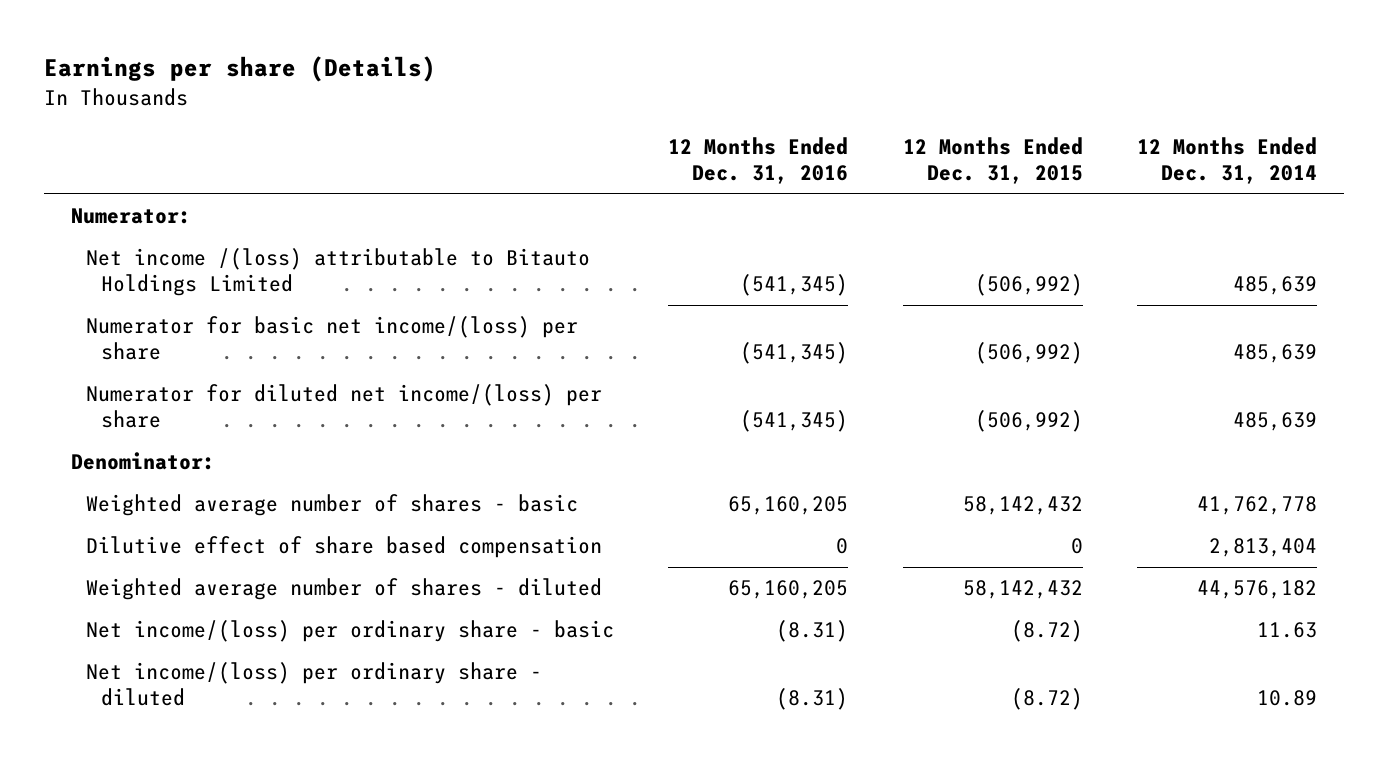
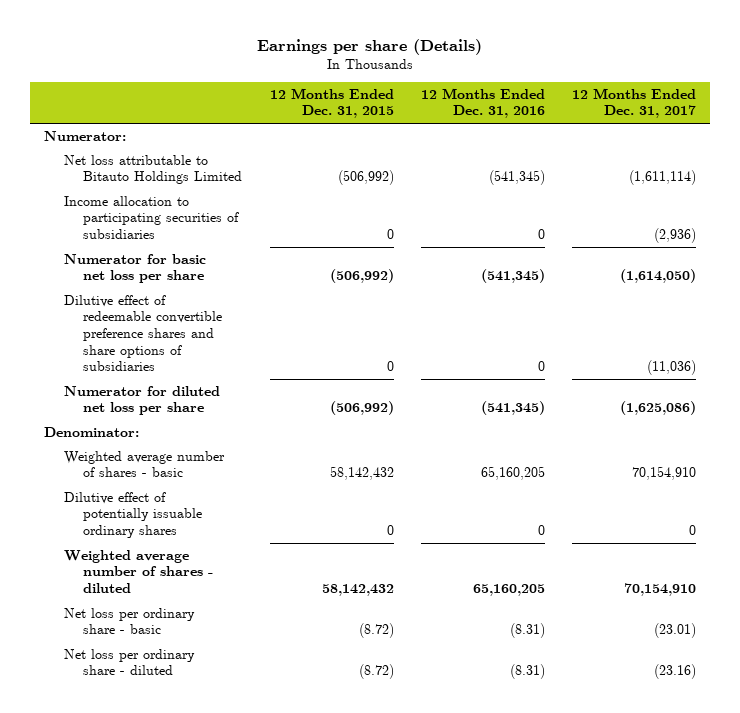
- | 12 Months Ended Dec. 31, 2016 | 12 Months Ended Dec. 31, 2015 | 12 Months Ended Dec. 31, 2014
+ | 12 Months Ended Dec. 31, 2015 | 12 Months Ended Dec. 31, 2016 | 12 Months Ended Dec. 31, 2017
- Net income /(loss) attributable to Bitauto Holdings Limited | (541,345) | (506,992) | 485,639
- Numerator for basic net income/(loss) per share | (541,345) | (506,992) | 485,639
- Numerator for diluted net income/(loss) per share | (541,345) | (506,992) | 485,639
+ Net loss attributable to Bitauto Holdings Limited | (506,992) | (541,345) | (1,611,114)
+ Income allocation to participating securities of subsidiaries | 0 | 0 | (2,936)
+ Numerator for basic net loss per share | (506,992) | (541,345) | (1,614,050)
+ Dilutive effect of redeemable convertible preference shares and share options of subsidiaries | 0 | 0 | (11,036)
+ Numerator for diluted net loss per share | (506,992) | (541,345) | (1,625,086)
- Dilutive effect of share based compensation | 0 | 0 | 2,813,404
+ Dilutive effect of potentially issuable ordinary shares | 0 | 0 | 0
- Net income/(loss) per ordinary share - basic | (8.31) | (8.72) | 11.63
- Net income/(loss) per ordinary share - diluted | (8.31) | (8.72) | 10.89
+ Net loss per ordinary share - basic | (8.72) | (8.31) | (23.01)
+ Net loss per ordinary share - diluted | (8.72) | (8.31) | (23.16)

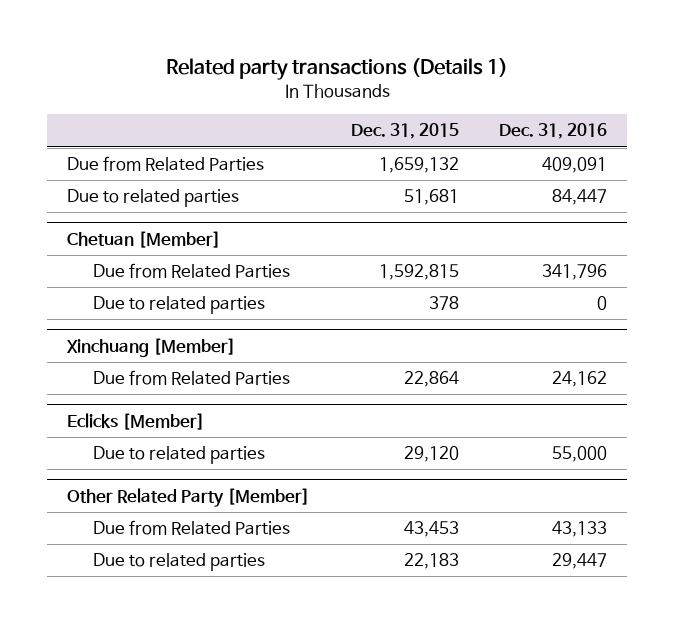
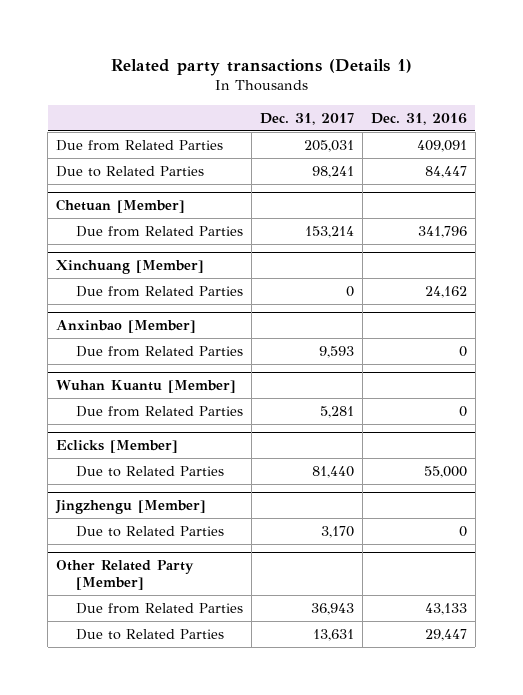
- | Dec. 31, 2015 | Dec. 31, 2016
+ | Dec. 31, 2017 | Dec. 31, 2016
- Due to related parties | 51,681 | 84,447
+ Due to Related Parties | 98,241 | 84,447
@ Chetuan [Member]
- Due to related parties | 378 | 0
+ Anxinbao [Member]
+ Due from Related Parties | 9,593 | 0
+ Wuhan Kuantu [Member]
+ Due from Related Parties | 5,281 | 0
@ Eclicks [Member]
- Due to related parties | 29,120 | 55,000
+ Due to Related Parties | 81,440 | 55,000
+ Jingzhengu [Member]
+ Due to Related Parties | 3,170 | 0
@ Other Related Party [Member]
- Due to related parties | 22,183 | 29,447
+ Due to Related Parties | 13,631 | 29,447

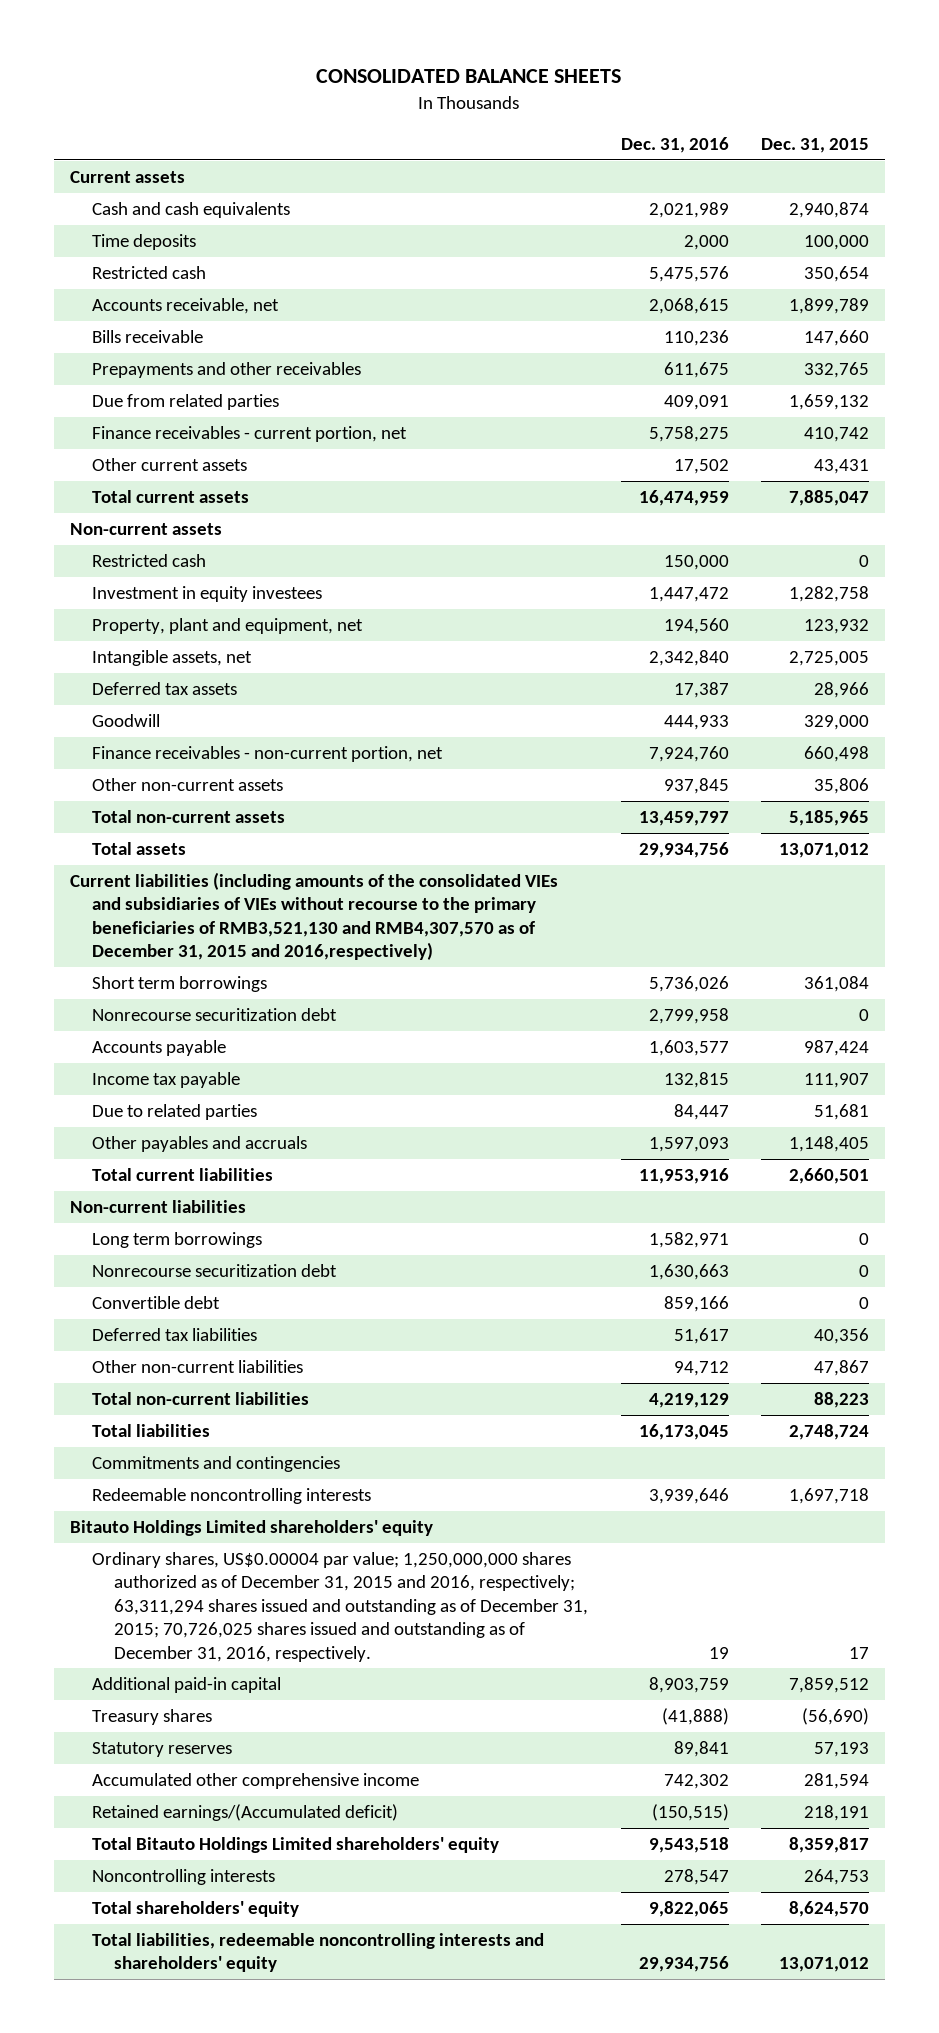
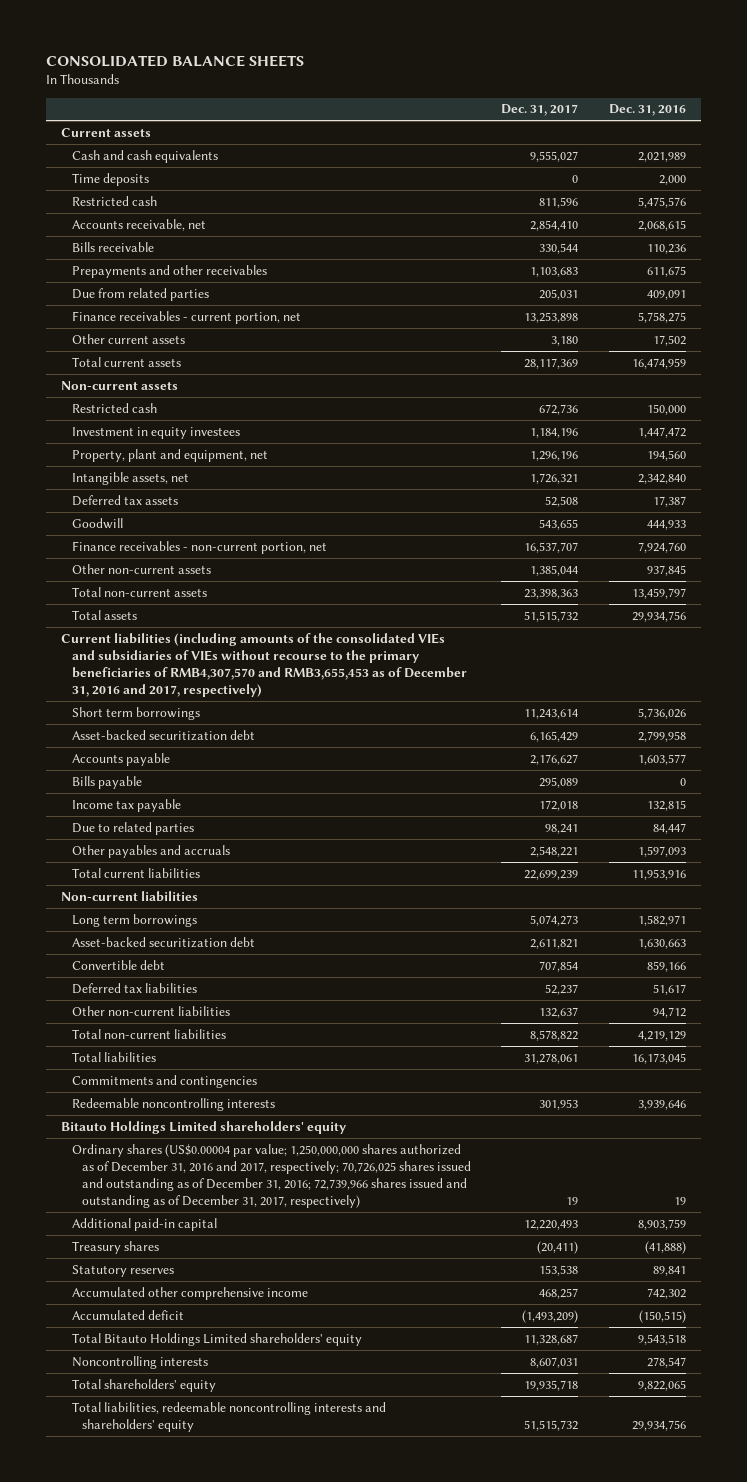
- | Dec. 31, 2016 | Dec. 31, 2015
+ | Dec. 31, 2017 | Dec. 31, 2016
- Current liabilities (including amounts of the consolidated VIEs and subsidiaries of VIEs without recourse to the primary beneficiaries of RMB3,521,130 and RMB4,307,570 as of December 31, 2015 and 2016,respectively)
+ Current liabilities (including amounts of the consolidated VIEs and subsidiaries of VIEs without recourse to the primary beneficiaries of RMB4,307,570 and RMB3,655,453 as of December 31, 2016 and 2017, respectively)
- Nonrecourse securitization debt | 2,799,958 | 0
+ Asset-backed securitization debt | 6,165,429 | 2,799,958
+ Bills payable | 295,089 | 0
- Nonrecourse securitization debt | 1,630,663 | 0
+ Asset-backed securitization debt | 2,611,821 | 1,630,663
- Ordinary shares, US$0.00004 par value; 1,250,000,000 shares authorized as of December 31, 2015 and 2016, respectively; 63,311,294 shares issued and outstanding as of December 31, 2015; 70,726,025 shares issued and outstanding as of December 31, 2016, respectively. | 19 | 17
+ Ordinary shares (US$0.00004 par value; 1,250,000,000 shares authorized as of December 31, 2016 and 2017, respectively; 70,726,025 shares issued and outstanding as of December 31, 2016; 72,739,966 shares issued and outstanding as of December 31, 2017, respectively) | 19 | 19
- Retained earnings/(Accumulated deficit) | (150,515) | 218,191
+ Accumulated deficit | (1,493,209) | (150,515)

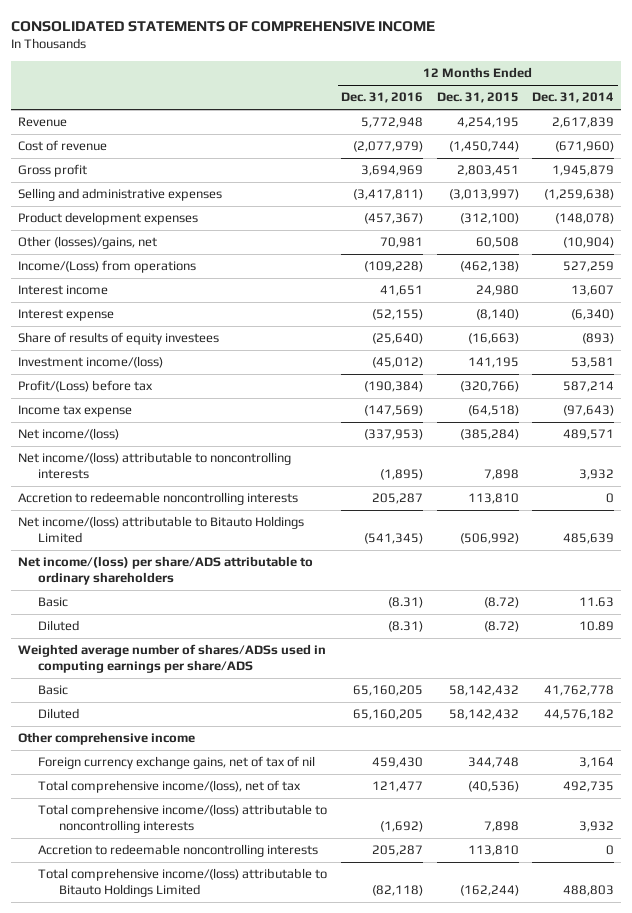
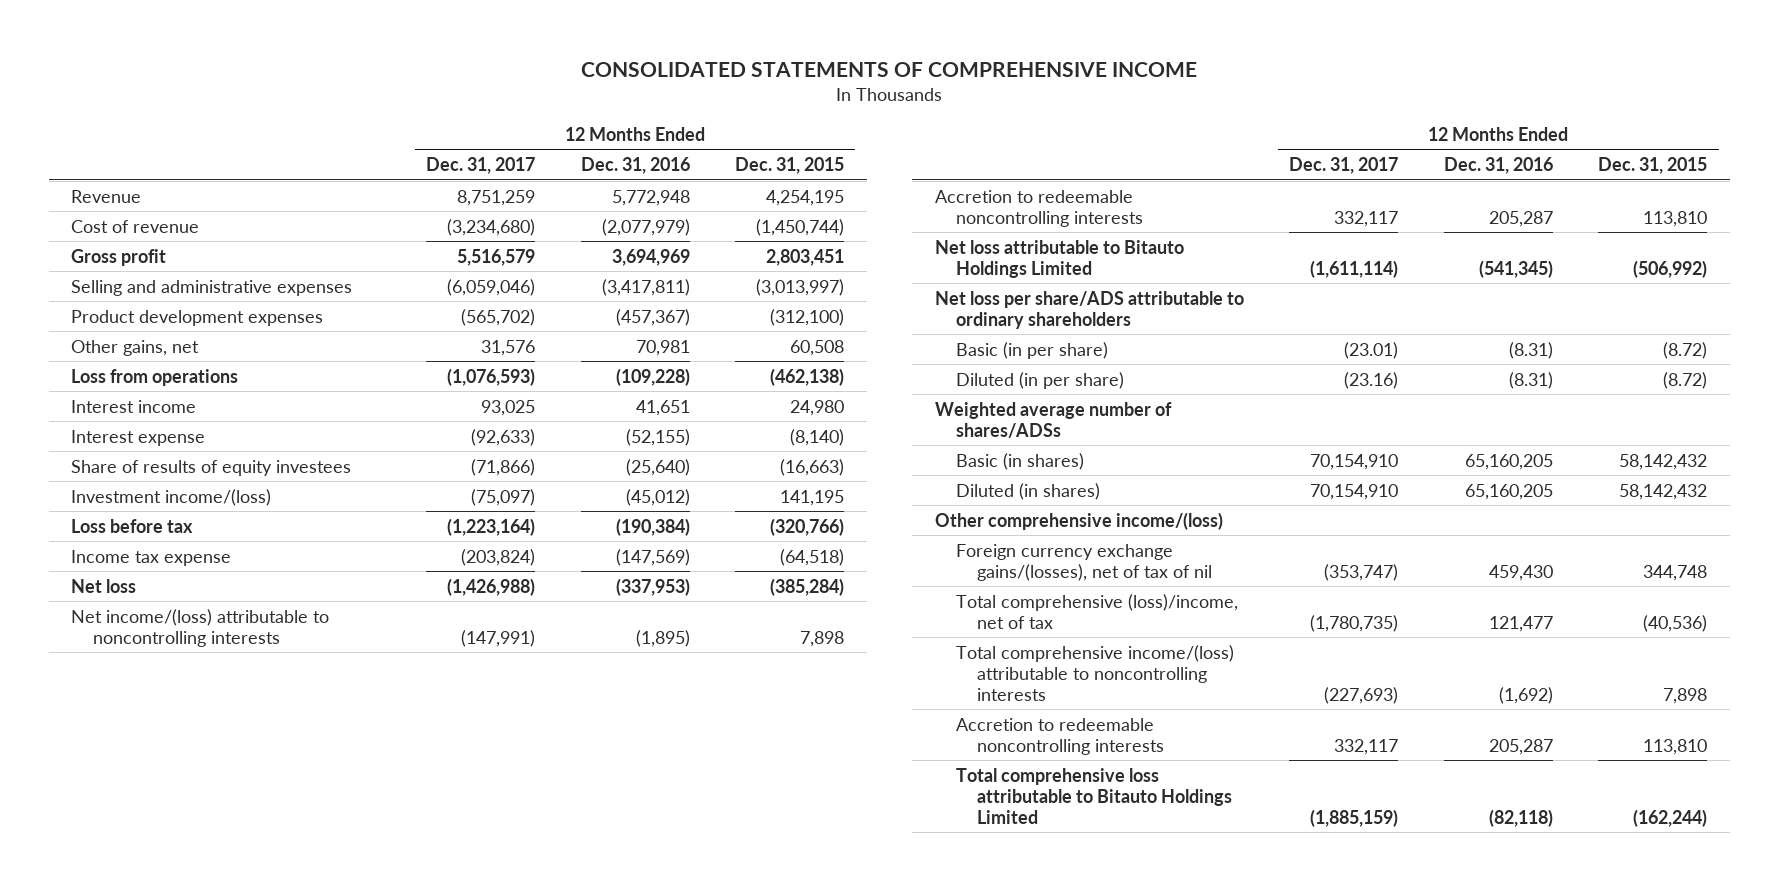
- | 12 Months Ended Dec. 31, 2016 | 12 Months Ended Dec. 31, 2015 | 12 Months Ended Dec. 31, 2014
+ | 12 Months Ended Dec. 31, 2017 | 12 Months Ended Dec. 31, 2016 | 12 Months Ended Dec. 31, 2015
- Other (losses)/gains, net | 70,981 | 60,508 | (10,904)
- Income/(Loss) from operations | (109,228) | (462,138) | 527,259
+ Other gains, net | 31,576 | 70,981 | 60,508
+ Loss from operations | (1,076,593) | (109,228) | (462,138)
- Profit/(Loss) before tax | (190,384) | (320,766) | 587,214
+ Loss before tax | (1,223,164) | (190,384) | (320,766)
- Net income/(loss) | (337,953) | (385,284) | 489,571
+ Net loss | (1,426,988) | (337,953) | (385,284)
- Net income/(loss) attributable to Bitauto Holdings Limited | (541,345) | (506,992) | 485,639
- Net income/(loss) per share/ADS attributable to ordinary shareholders
- Basic | (8.31) | (8.72) | 11.63
- Diluted | (8.31) | (8.72) | 10.89
- Weighted average number of shares/ADSs used in computing earnings per share/ADS
- Basic | 65,160,205 | 58,142,432 | 41,762,778
- Diluted | 65,160,205 | 58,142,432 | 44,576,182
- Other comprehensive income
- Foreign currency exchange gains, net of tax of nil | 459,430 | 344,748 | 3,164
- Total comprehensive income/(loss), net of tax | 121,477 | (40,536) | 492,735
+ Net loss attributable to Bitauto Holdings Limited | (1,611,114) | (541,345) | (506,992)
+ Net loss per share/ADS attributable to ordinary shareholders
+ Basic (in per share) | (23.01) | (8.31) | (8.72)
+ Diluted (in per share) | (23.16) | (8.31) | (8.72)
+ Weighted average number of shares/ADSs
+ Basic (in shares) | 70,154,910 | 65,160,205 | 58,142,432
+ Diluted (in shares) | 70,154,910 | 65,160,205 | 58,142,432
+ Other comprehensive income/(loss)
+ Foreign currency exchange gains/(losses), net of tax of nil | (353,747) | 459,430 | 344,748
+ Total comprehensive (loss)/income, net of tax | (1,780,735) | 121,477 | (40,536)
- Total comprehensive income/(loss) attributable to Bitauto Holdings Limited | (82,118) | (162,244) | 488,803
+ Total comprehensive loss attributable to Bitauto Holdings Limited | (1,885,159) | (82,118) | (162,244)

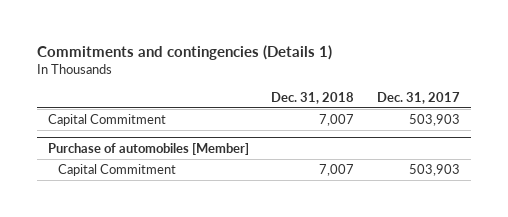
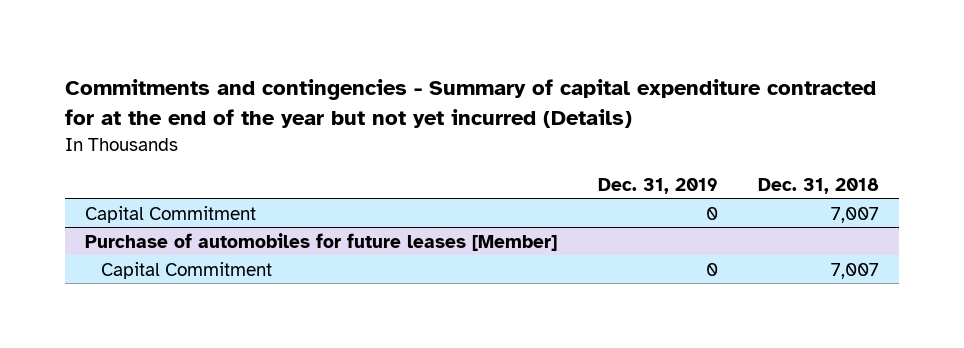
- Commitments and contingencies (Details 1)
+ Commitments and contingencies - Summary of capital expenditure contracted for at the end of the year but not yet incurred (Details)
- | Dec. 31, 2018 | Dec. 31, 2017
+ | Dec. 31, 2019 | Dec. 31, 2018
- Purchase of automobiles [Member]
+ Purchase of automobiles for future leases [Member]

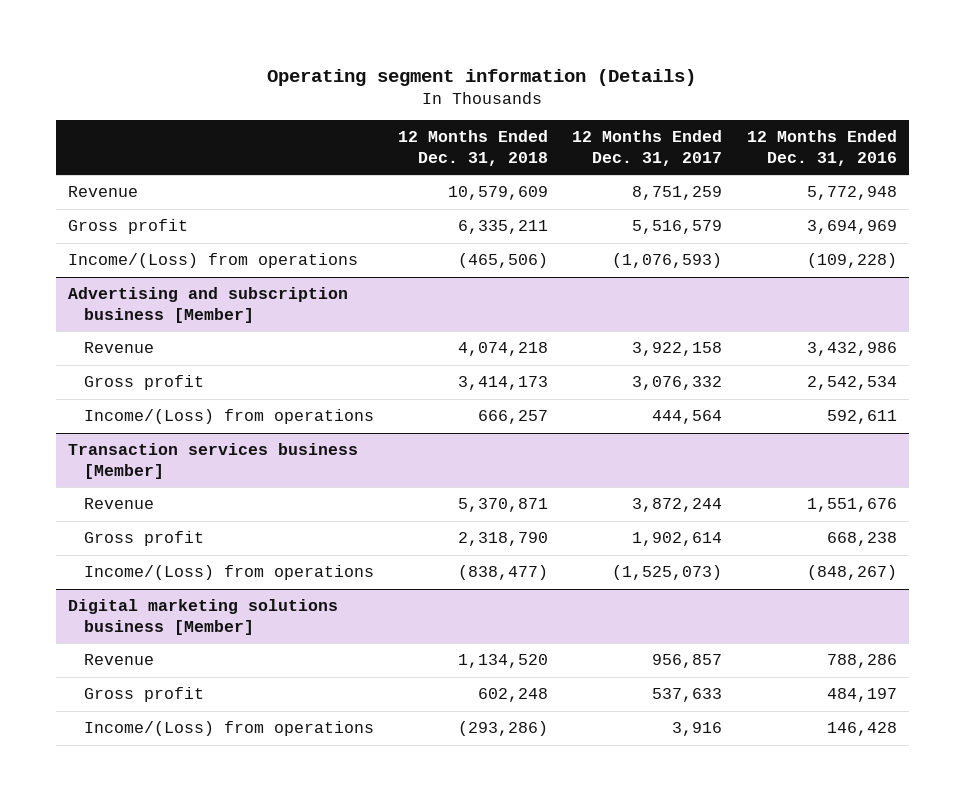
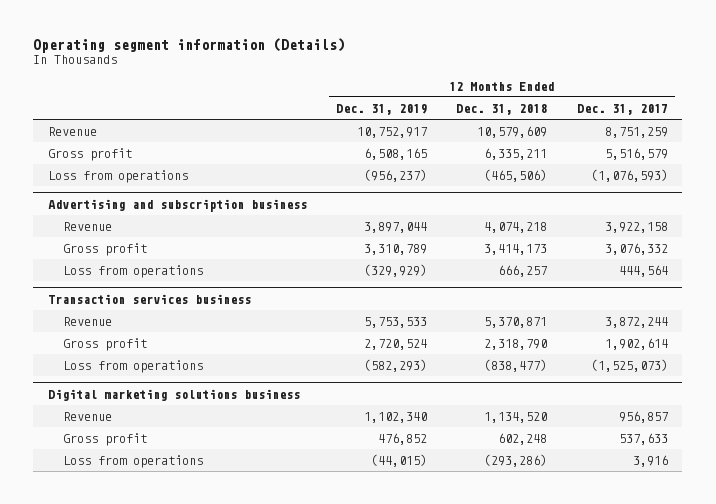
- | 12 Months Ended Dec. 31, 2018 | 12 Months Ended Dec. 31, 2017 | 12 Months Ended Dec. 31, 2016
+ | 12 Months Ended Dec. 31, 2019 | 12 Months Ended Dec. 31, 2018 | 12 Months Ended Dec. 31, 2017
- Income/(Loss) from operations | (465,506) | (1,076,593) | (109,228)
- Advertising and subscription business [Member]
+ Loss from operations | (956,237) | (465,506) | (1,076,593)
+ Advertising and subscription business
- Income/(Loss) from operations | 666,257 | 444,564 | 592,611
- Transaction services business [Member]
+ Loss from operations | (329,929) | 666,257 | 444,564
+ Transaction services business
- Income/(Loss) from operations | (838,477) | (1,525,073) | (848,267)
- Digital marketing solutions business [Member]
+ Loss from operations | (582,293) | (838,477) | (1,525,073)
+ Digital marketing solutions business
- Income/(Loss) from operations | (293,286) | 3,916 | 146,428
+ Loss from operations | (44,015) | (293,286) | 3,916

